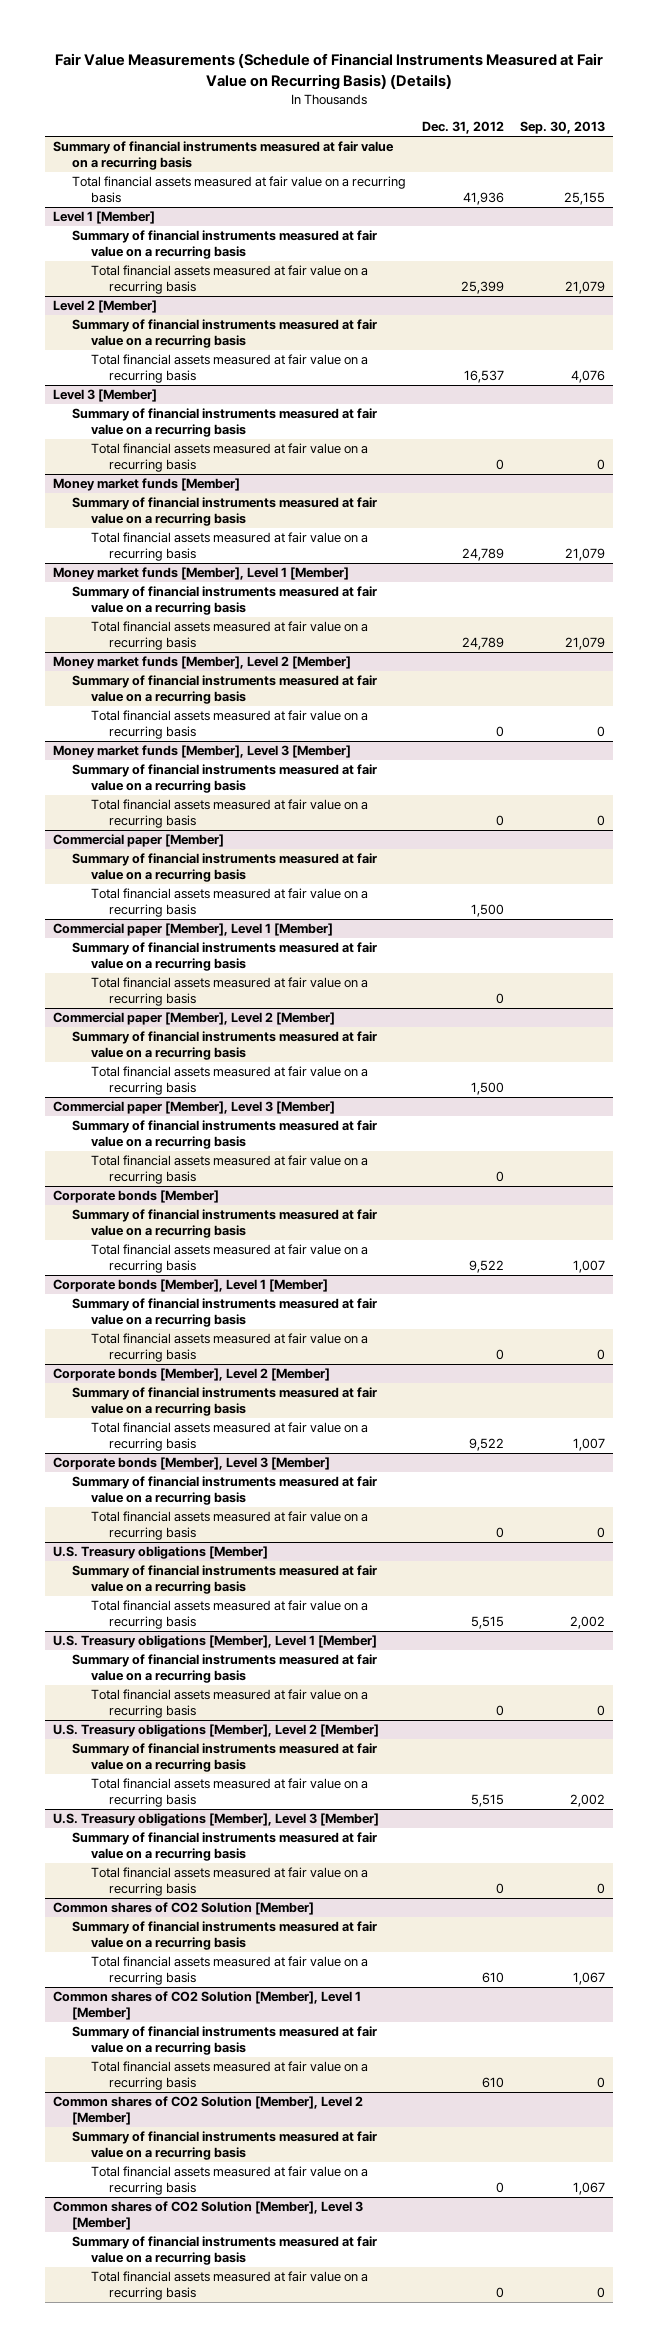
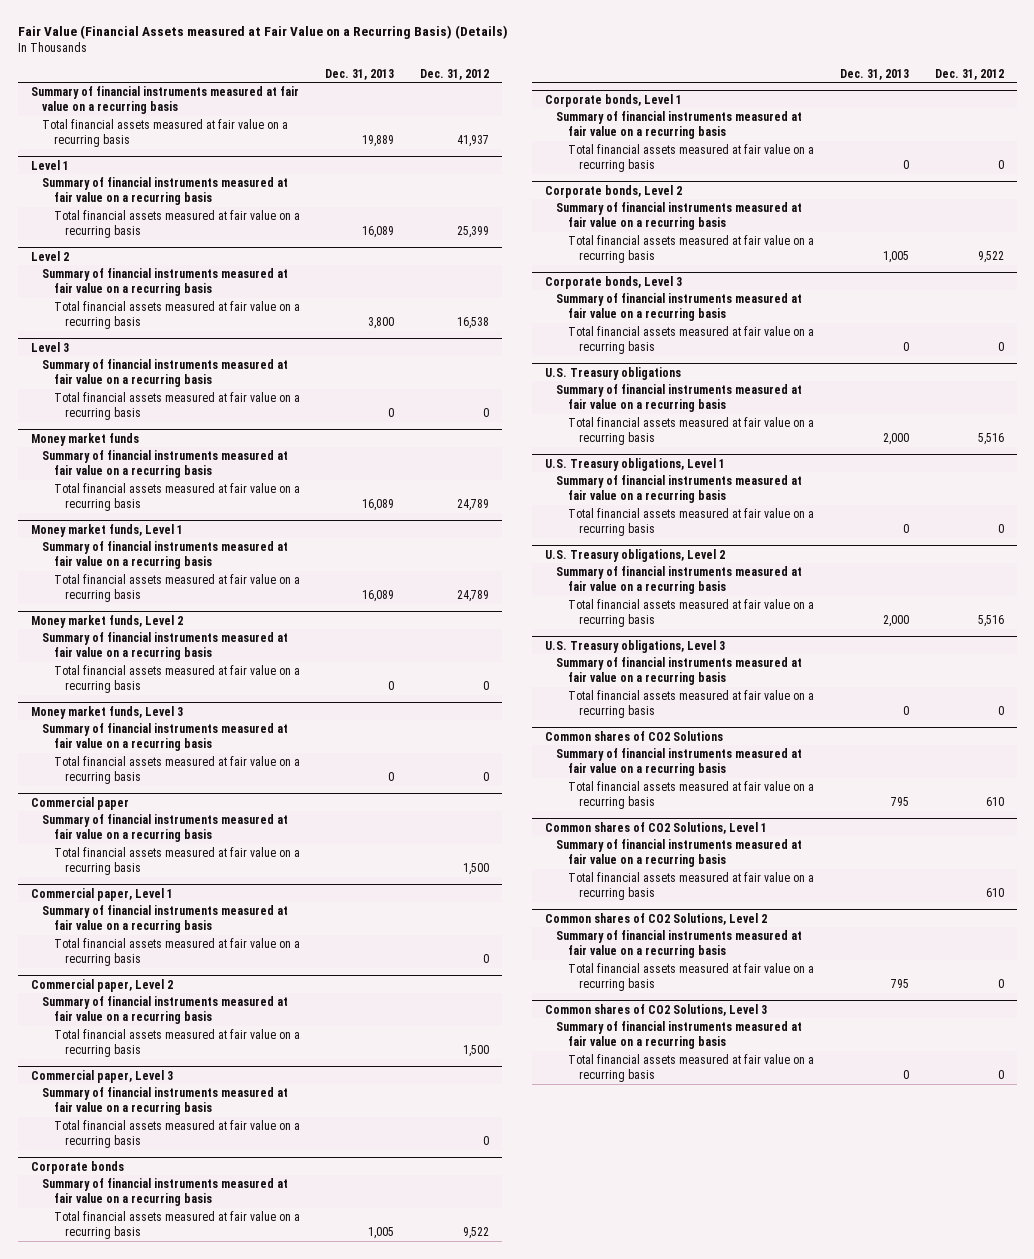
- Fair Value Measurements (Schedule of Financial Instruments Measured at Fair Value on Recurring Basis) (Details)
+ Fair Value (Financial Assets measured at Fair Value on a Recurring Basis) (Details)
- | Dec. 31, 2012 | Sep. 30, 2013
+ | Dec. 31, 2013 | Dec. 31, 2012
- Total financial assets measured at fair value on a recurring basis | 41,936 | 25,155
- Level 1 [Member]
+ Total financial assets measured at fair value on a recurring basis | 19,889 | 41,937
+ Level 1
- Level 2 [Member]
+ Level 2
- Total financial assets measured at fair value on a recurring basis | 16,537 | 4,076
- Level 3 [Member]
+ Total financial assets measured at fair value on a recurring basis | 3,800 | 16,538
+ Level 3
- Money market funds [Member]
+ Money market funds
- Money market funds [Member], Level 1 [Member]
+ Money market funds, Level 1
- Money market funds [Member], Level 2 [Member]
+ Money market funds, Level 2
- Money market funds [Member], Level 3 [Member]
+ Money market funds, Level 3
- Commercial paper [Member]
+ Commercial paper
- Commercial paper [Member], Level 1 [Member]
+ Commercial paper, Level 1
- Commercial paper [Member], Level 2 [Member]
+ Commercial paper, Level 2
- Commercial paper [Member], Level 3 [Member]
+ Commercial paper, Level 3
- Corporate bonds [Member]
+ Corporate bonds
- Corporate bonds [Member], Level 1 [Member]
+ Corporate bonds, Level 1
- Corporate bonds [Member], Level 2 [Member]
+ Corporate bonds, Level 2
- Corporate bonds [Member], Level 3 [Member]
+ Corporate bonds, Level 3
- U.S. Treasury obligations [Member]
+ U.S. Treasury obligations
- Total financial assets measured at fair value on a recurring basis | 5,515 | 2,002
- U.S. Treasury obligations [Member], Level 1 [Member]
+ Total financial assets measured at fair value on a recurring basis | 2,000 | 5,516
+ U.S. Treasury obligations, Level 1
- U.S. Treasury obligations [Member], Level 2 [Member]
+ U.S. Treasury obligations, Level 2
- Total financial assets measured at fair value on a recurring basis | 5,515 | 2,002
- U.S. Treasury obligations [Member], Level 3 [Member]
+ Total financial assets measured at fair value on a recurring basis | 2,000 | 5,516
+ U.S. Treasury obligations, Level 3
- Common shares of CO2 Solution [Member]
+ Common shares of CO2 Solutions
- Common shares of CO2 Solution [Member], Level 1 [Member]
+ Common shares of CO2 Solutions, Level 1
- Common shares of CO2 Solution [Member], Level 2 [Member]
+ Common shares of CO2 Solutions, Level 2
- Common shares of CO2 Solution [Member], Level 3 [Member]
+ Common shares of CO2 Solutions, Level 3

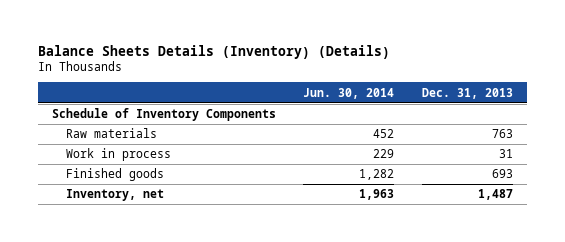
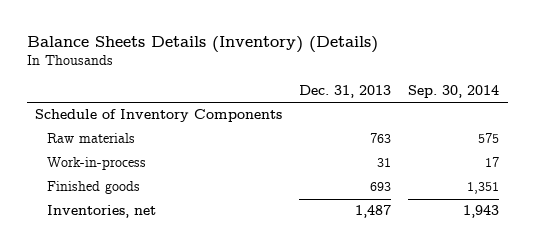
- | Jun. 30, 2014 | Dec. 31, 2013
+ | Dec. 31, 2013 | Sep. 30, 2014
- Work in process | 229 | 31
+ Work-in-process | 31 | 17
- Inventory, net | 1,963 | 1,487
+ Inventories, net | 1,487 | 1,943

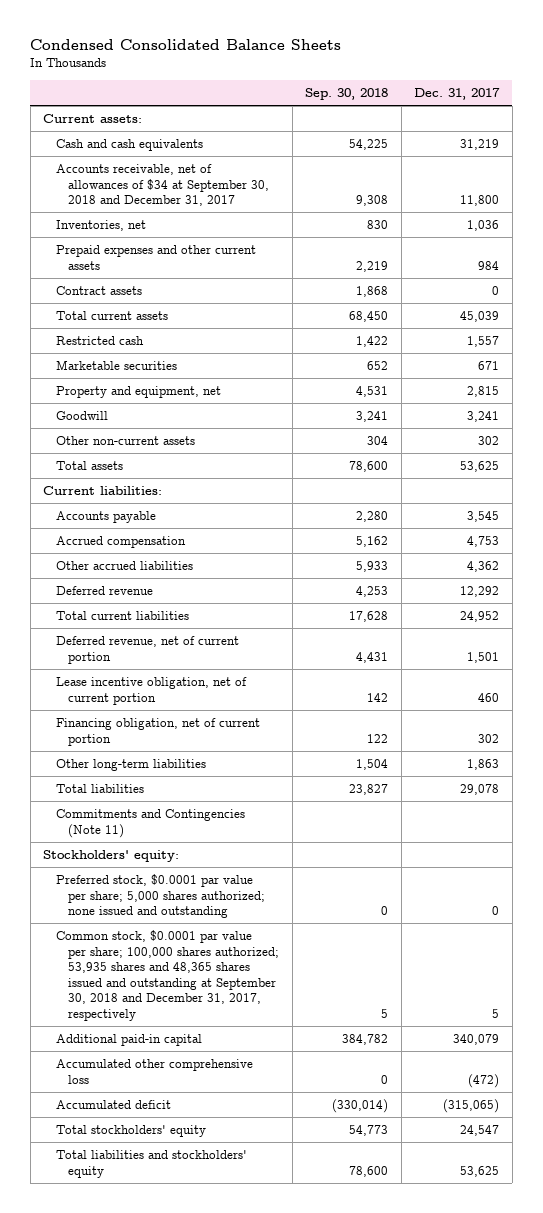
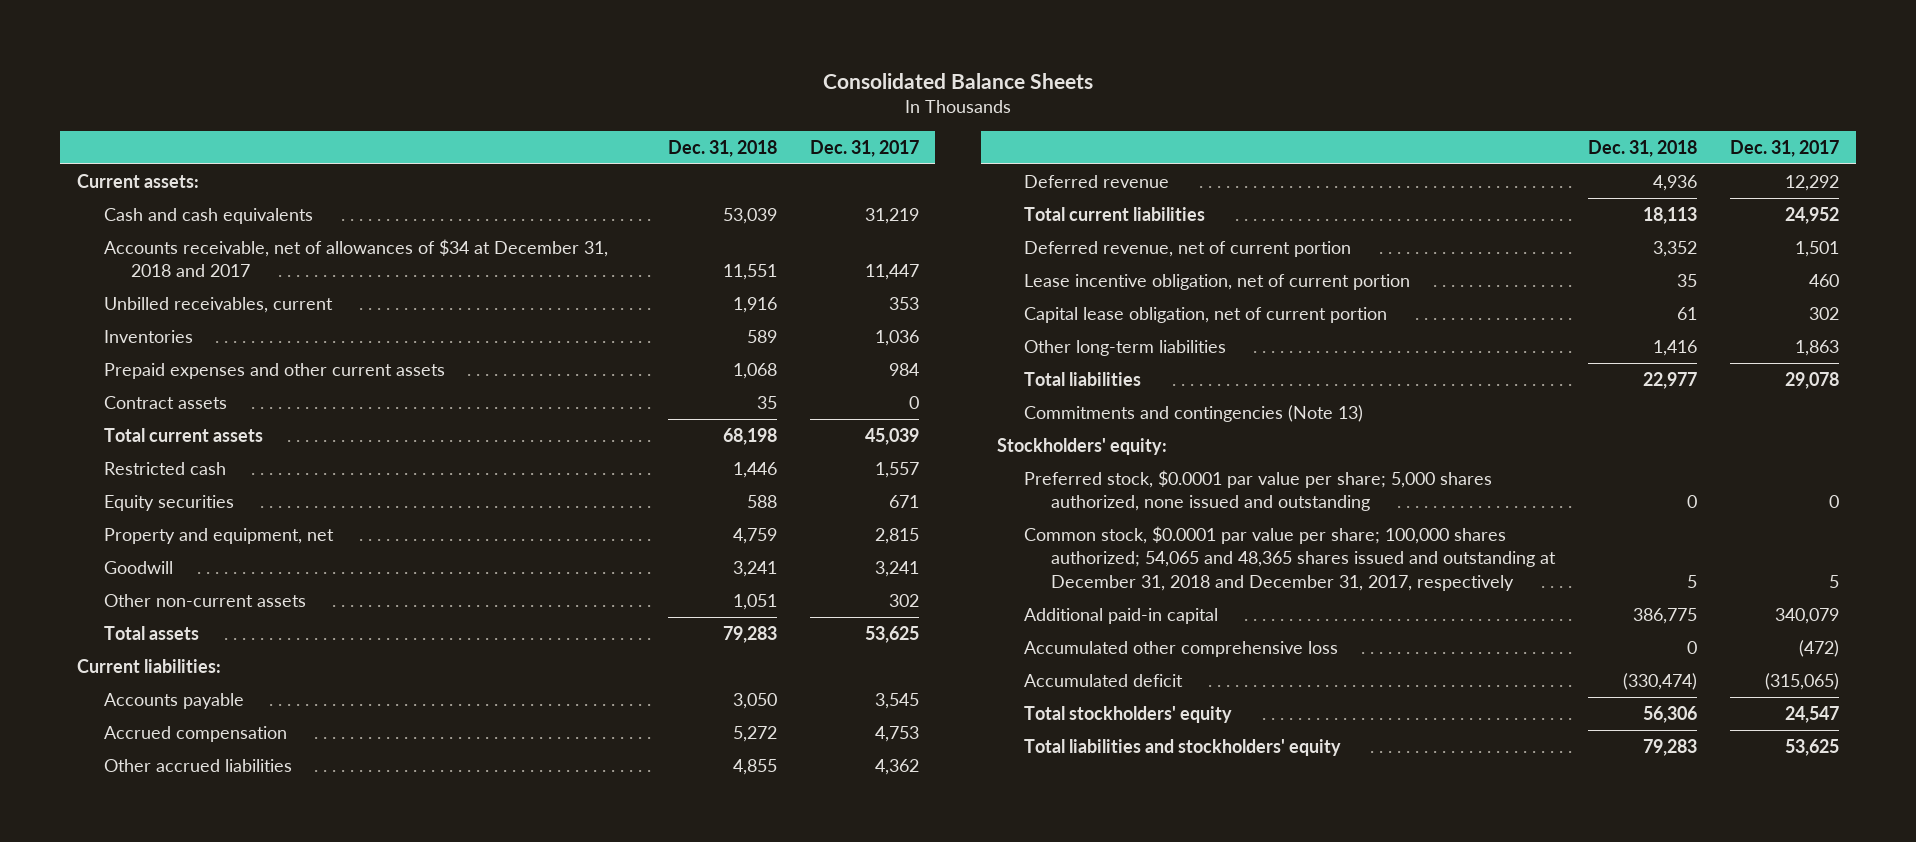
- Condensed Consolidated Balance Sheets
+ Consolidated Balance Sheets
- | Sep. 30, 2018 | Dec. 31, 2017
+ | Dec. 31, 2018 | Dec. 31, 2017
- Accounts receivable, net of allowances of $34 at September 30, 2018 and December 31, 2017 | 9,308 | 11,800
- Inventories, net | 830 | 1,036
+ Accounts receivable, net of allowances of $34 at December 31, 2018 and 2017 | 11,551 | 11,447
+ Unbilled receivables, current | 1,916 | 353
+ Inventories | 589 | 1,036
- Marketable securities | 652 | 671
+ Equity securities | 588 | 671
- Financing obligation, net of current portion | 122 | 302
+ Capital lease obligation, net of current portion | 61 | 302
- Commitments and Contingencies (Note 11)
+ Commitments and contingencies (Note 13)
- Preferred stock, $0.0001 par value per share; 5,000 shares authorized; none issued and outstanding | 0 | 0
- Common stock, $0.0001 par value per share; 100,000 shares authorized; 53,935 shares and 48,365 shares issued and outstanding at September 30, 2018 and December 31, 2017, respectively | 5 | 5
+ Preferred stock, $0.0001 par value per share; 5,000 shares authorized, none issued and outstanding | 0 | 0
+ Common stock, $0.0001 par value per share; 100,000 shares authorized; 54,065 and 48,365 shares issued and outstanding at December 31, 2018 and December 31, 2017, respectively | 5 | 5

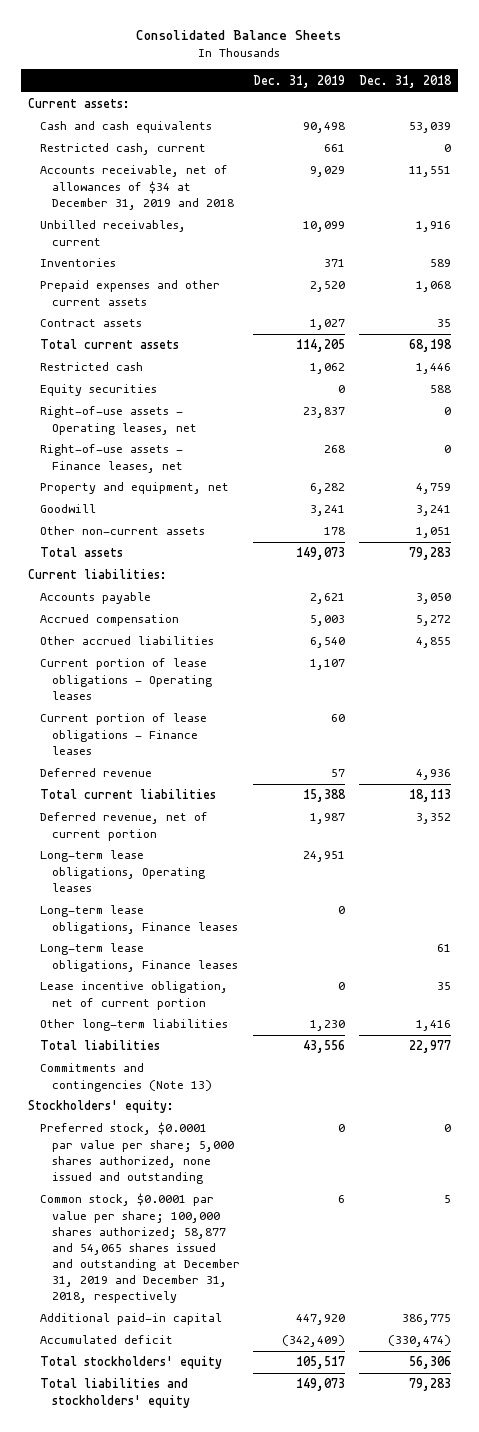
- | Dec. 31, 2018 | Dec. 31, 2017
+ | Dec. 31, 2019 | Dec. 31, 2018
- Accounts receivable, net of allowances of $34 at December 31, 2018 and 2017 | 11,551 | 11,447
+ Restricted cash, current | 661 | 0
+ Accounts receivable, net of allowances of $34 at December 31, 2019 and 2018 | 9,029 | 11,551
+ Right-of-use assets - Operating leases, net | 23,837 | 0
+ Right-of-use assets - Finance leases, net | 268 | 0
+ Current portion of lease obligations - Operating leases | 1,107 |
+ Current portion of lease obligations - Finance leases | 60 |
+ Long-term lease obligations, Operating leases | 24,951 |
+ Long-term lease obligations, Finance leases | 0 |
+ Long-term lease obligations, Finance leases | | 61
- Capital lease obligation, net of current portion | 61 | 302
- Common stock, $0.0001 par value per share; 100,000 shares authorized; 54,065 and 48,365 shares issued and outstanding at December 31, 2018 and December 31, 2017, respectively | 5 | 5
+ Common stock, $0.0001 par value per share; 100,000 shares authorized; 58,877 and 54,065 shares issued and outstanding at December 31, 2019 and December 31, 2018, respectively | 6 | 5
- Accumulated other comprehensive loss | 0 | (472)

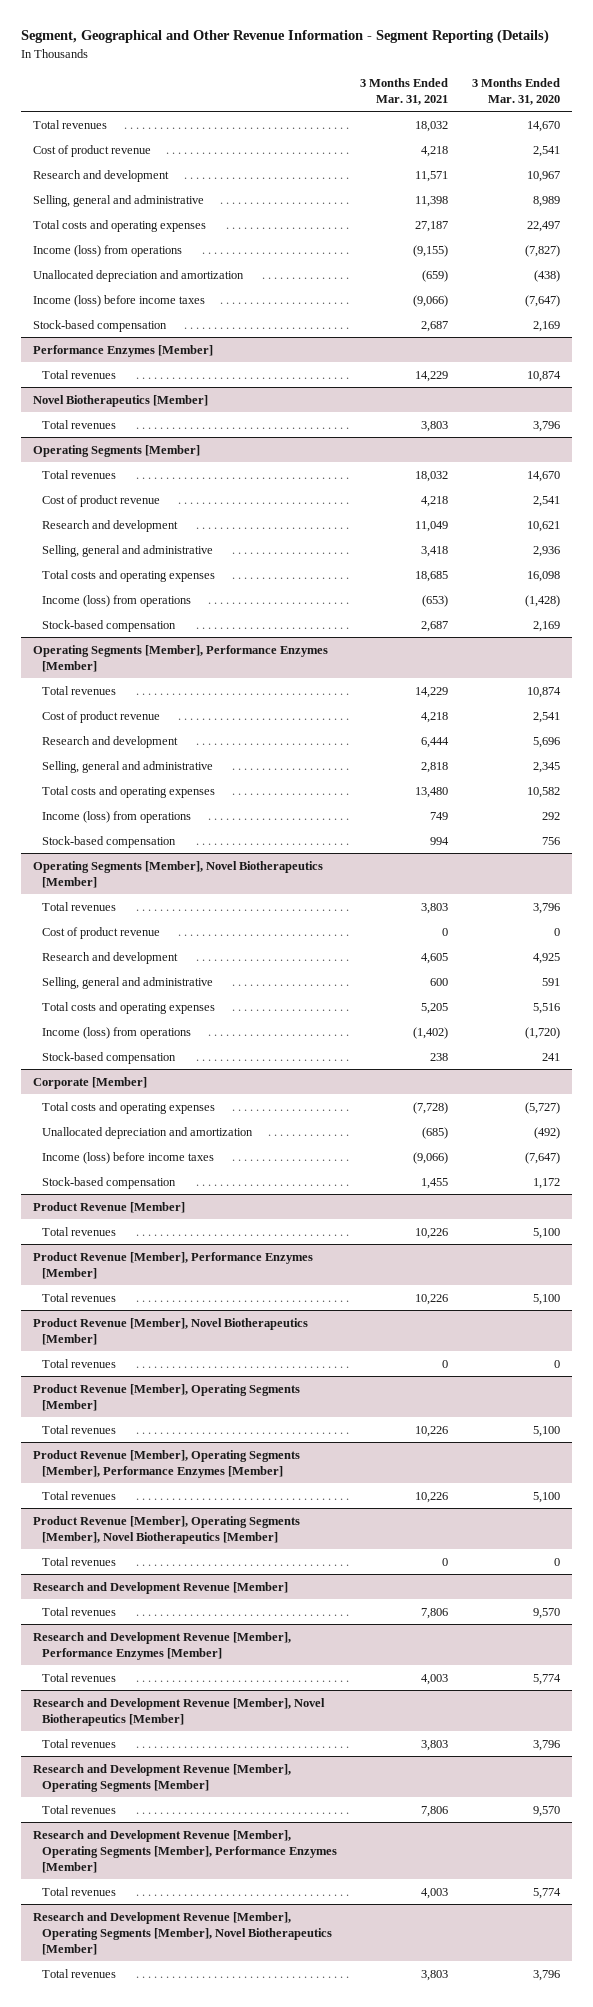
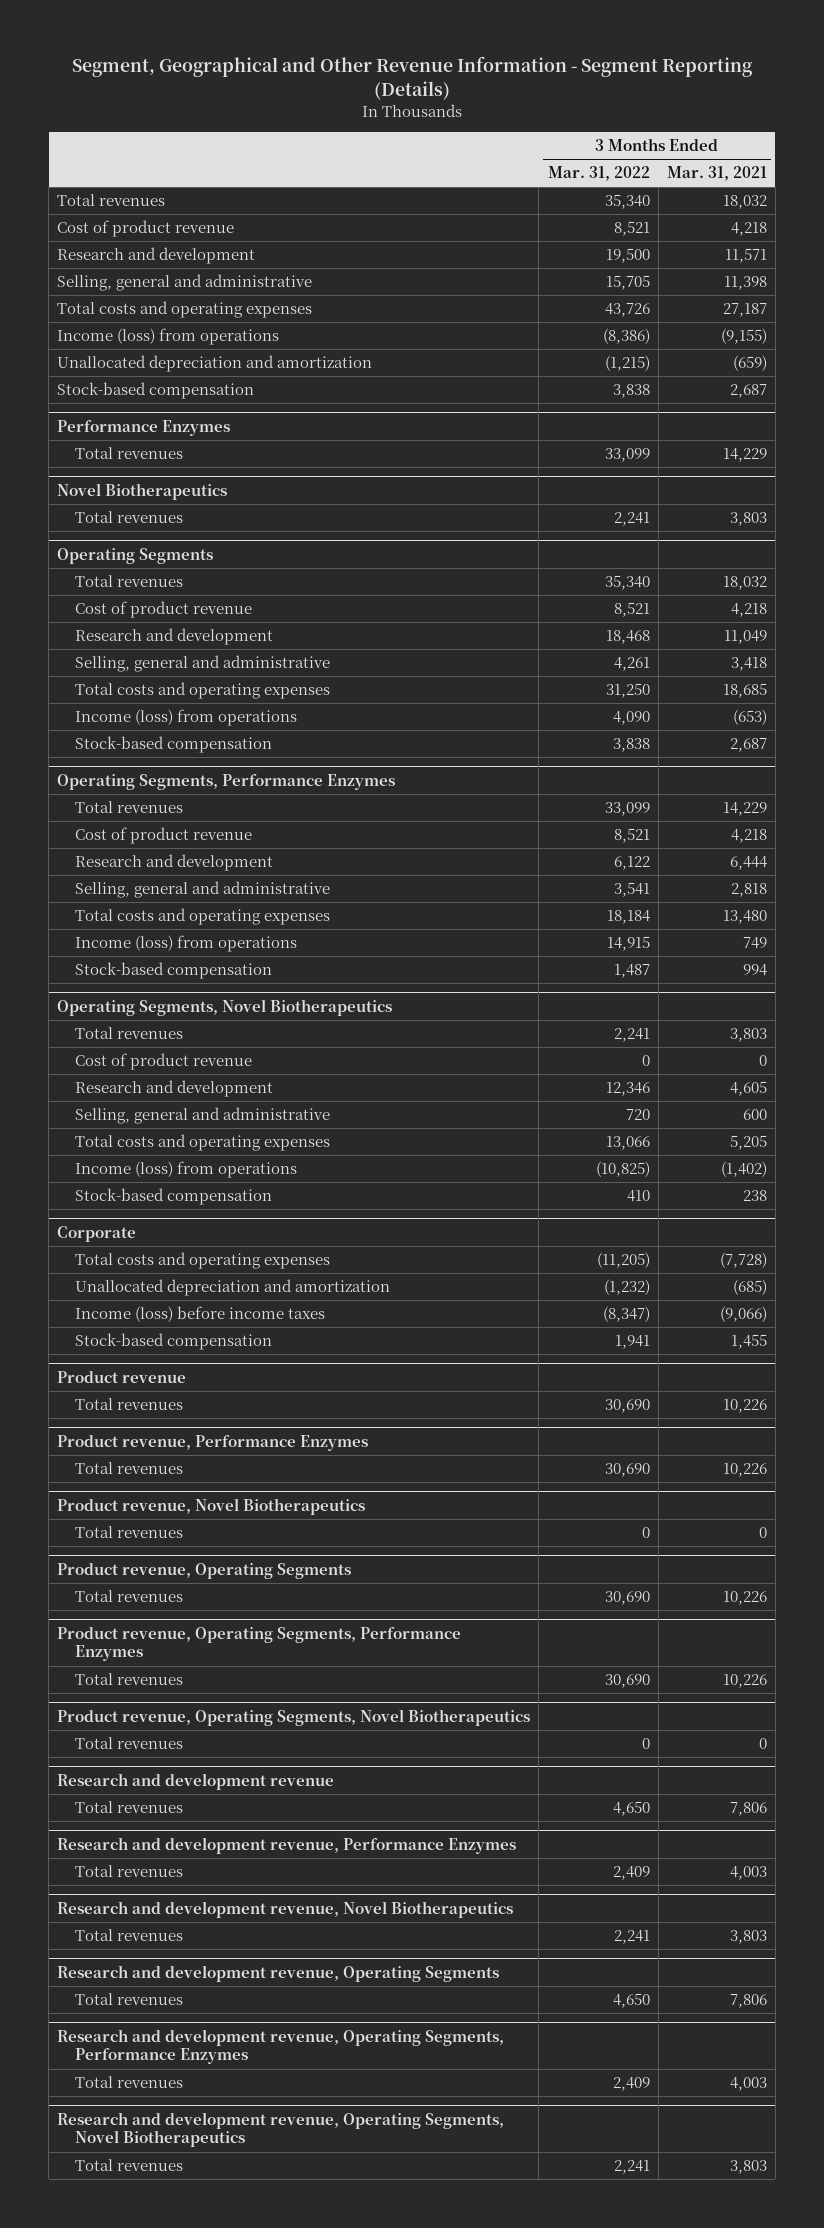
- | 3 Months Ended Mar. 31, 2021 | 3 Months Ended Mar. 31, 2020
+ | 3 Months Ended Mar. 31, 2022 | 3 Months Ended Mar. 31, 2021
- Income (loss) before income taxes | (9,066) | (7,647)
- Performance Enzymes [Member]
+ Performance Enzymes
- Novel Biotherapeutics [Member]
+ Novel Biotherapeutics
- Operating Segments [Member]
+ Operating Segments
- Operating Segments [Member], Performance Enzymes [Member]
+ Operating Segments, Performance Enzymes
- Operating Segments [Member], Novel Biotherapeutics [Member]
+ Operating Segments, Novel Biotherapeutics
- Corporate [Member]
+ Corporate
- Product Revenue [Member]
+ Product revenue
- Product Revenue [Member], Performance Enzymes [Member]
+ Product revenue, Performance Enzymes
- Product Revenue [Member], Novel Biotherapeutics [Member]
+ Product revenue, Novel Biotherapeutics
- Product Revenue [Member], Operating Segments [Member]
+ Product revenue, Operating Segments
- Product Revenue [Member], Operating Segments [Member], Performance Enzymes [Member]
+ Product revenue, Operating Segments, Performance Enzymes
- Product Revenue [Member], Operating Segments [Member], Novel Biotherapeutics [Member]
+ Product revenue, Operating Segments, Novel Biotherapeutics
- Research and Development Revenue [Member]
+ Research and development revenue
- Research and Development Revenue [Member], Performance Enzymes [Member]
+ Research and development revenue, Performance Enzymes
- Research and Development Revenue [Member], Novel Biotherapeutics [Member]
+ Research and development revenue, Novel Biotherapeutics
- Research and Development Revenue [Member], Operating Segments [Member]
+ Research and development revenue, Operating Segments
- Research and Development Revenue [Member], Operating Segments [Member], Performance Enzymes [Member]
+ Research and development revenue, Operating Segments, Performance Enzymes
- Research and Development Revenue [Member], Operating Segments [Member], Novel Biotherapeutics [Member]
+ Research and development revenue, Operating Segments, Novel Biotherapeutics

